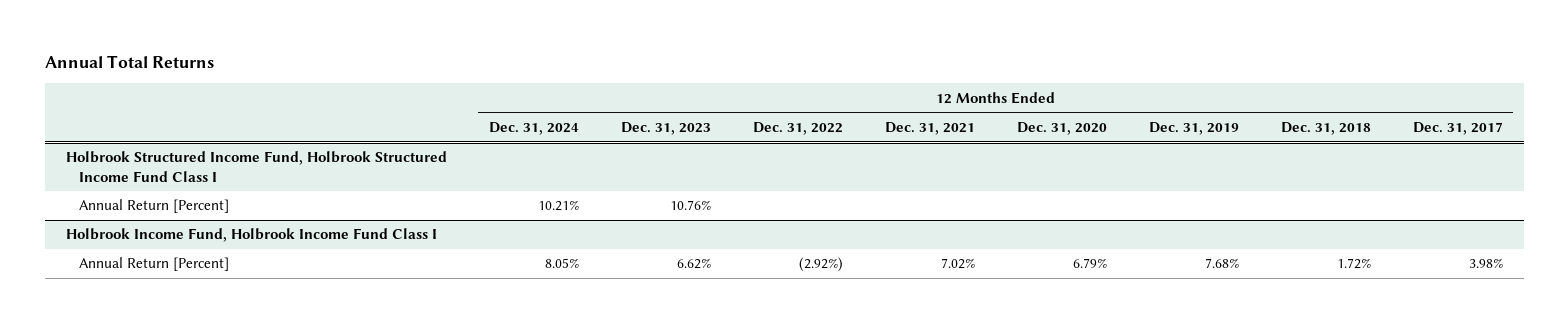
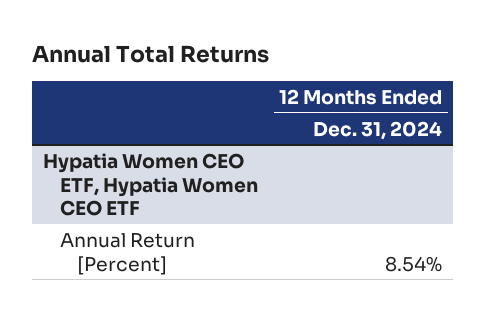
- | 12 Months Ended Dec. 31, 2024 | 12 Months Ended Dec. 31, 2023 | 12 Months Ended Dec. 31, 2022 | 12 Months Ended Dec. 31, 2021 | 12 Months Ended Dec. 31, 2020 | 12 Months Ended Dec. 31, 2019 | 12 Months Ended Dec. 31, 2018 | 12 Months Ended Dec. 31, 2017
+ | 12 Months Ended Dec. 31, 2024
- Holbrook Structured Income Fund, Holbrook Structured Income Fund Class I
- Annual Return [Percent] | 10.21% | 10.76% | | | | | |
- Holbrook Income Fund, Holbrook Income Fund Class I
- Annual Return [Percent] | 8.05% | 6.62% | (2.92%) | 7.02% | 6.79% | 7.68% | 1.72% | 3.98%
+ Hypatia Women CEO ETF, Hypatia Women CEO ETF
+ Annual Return [Percent] | 8.54%

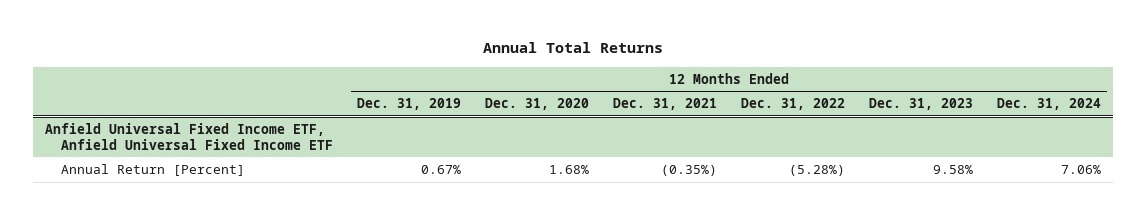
- | 12 Months Ended Dec. 31, 2024
+ | 12 Months Ended Dec. 31, 2019 | 12 Months Ended Dec. 31, 2020 | 12 Months Ended Dec. 31, 2021 | 12 Months Ended Dec. 31, 2022 | 12 Months Ended Dec. 31, 2023 | 12 Months Ended Dec. 31, 2024
- Hypatia Women CEO ETF, Hypatia Women CEO ETF
- Annual Return [Percent] | 8.54%
+ Anfield Universal Fixed Income ETF, Anfield Universal Fixed Income ETF
+ Annual Return [Percent] | 0.67% | 1.68% | (0.35%) | (5.28%) | 9.58% | 7.06%

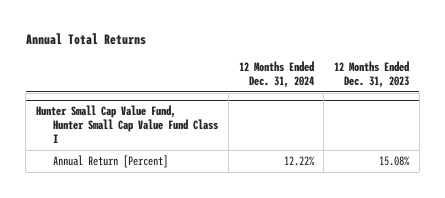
- | 12 Months Ended Dec. 31, 2019 | 12 Months Ended Dec. 31, 2020 | 12 Months Ended Dec. 31, 2021 | 12 Months Ended Dec. 31, 2022 | 12 Months Ended Dec. 31, 2023 | 12 Months Ended Dec. 31, 2024
+ | 12 Months Ended Dec. 31, 2024 | 12 Months Ended Dec. 31, 2023
- Anfield Universal Fixed Income ETF, Anfield Universal Fixed Income ETF
- Annual Return [Percent] | 0.67% | 1.68% | (0.35%) | (5.28%) | 9.58% | 7.06%
+ Hunter Small Cap Value Fund, Hunter Small Cap Value Fund Class I
+ Annual Return [Percent] | 12.22% | 15.08%

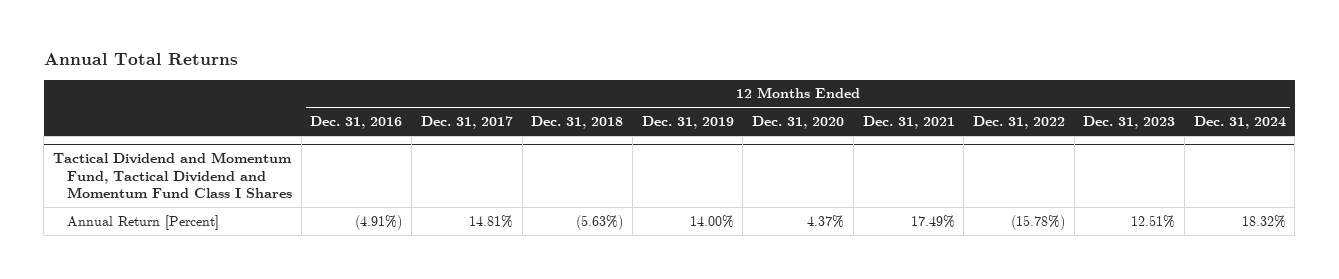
- | 12 Months Ended Dec. 31, 2024 | 12 Months Ended Dec. 31, 2023
+ | 12 Months Ended Dec. 31, 2016 | 12 Months Ended Dec. 31, 2017 | 12 Months Ended Dec. 31, 2018 | 12 Months Ended Dec. 31, 2019 | 12 Months Ended Dec. 31, 2020 | 12 Months Ended Dec. 31, 2021 | 12 Months Ended Dec. 31, 2022 | 12 Months Ended Dec. 31, 2023 | 12 Months Ended Dec. 31, 2024
- Hunter Small Cap Value Fund, Hunter Small Cap Value Fund Class I
- Annual Return [Percent] | 12.22% | 15.08%
+ Tactical Dividend and Momentum Fund, Tactical Dividend and Momentum Fund Class I Shares
+ Annual Return [Percent] | (4.91%) | 14.81% | (5.63%) | 14.00% | 4.37% | 17.49% | (15.78%) | 12.51% | 18.32%

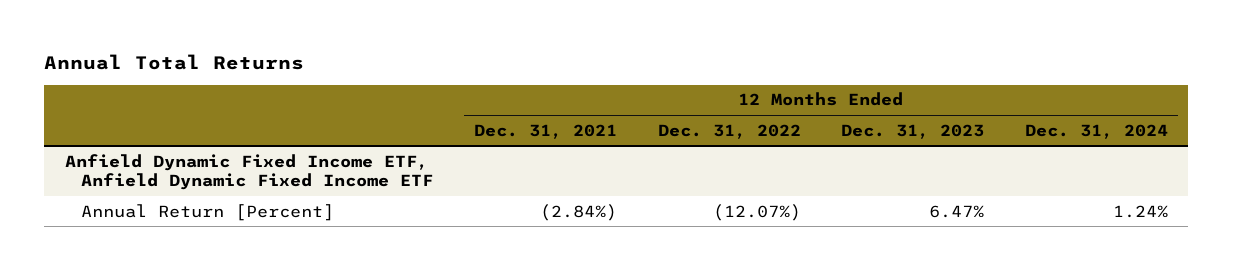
- | 12 Months Ended Dec. 31, 2016 | 12 Months Ended Dec. 31, 2017 | 12 Months Ended Dec. 31, 2018 | 12 Months Ended Dec. 31, 2019 | 12 Months Ended Dec. 31, 2020 | 12 Months Ended Dec. 31, 2021 | 12 Months Ended Dec. 31, 2022 | 12 Months Ended Dec. 31, 2023 | 12 Months Ended Dec. 31, 2024
+ | 12 Months Ended Dec. 31, 2021 | 12 Months Ended Dec. 31, 2022 | 12 Months Ended Dec. 31, 2023 | 12 Months Ended Dec. 31, 2024
- Tactical Dividend and Momentum Fund, Tactical Dividend and Momentum Fund Class I Shares
- Annual Return [Percent] | (4.91%) | 14.81% | (5.63%) | 14.00% | 4.37% | 17.49% | (15.78%) | 12.51% | 18.32%
+ Anfield Dynamic Fixed Income ETF, Anfield Dynamic Fixed Income ETF
+ Annual Return [Percent] | (2.84%) | (12.07%) | 6.47% | 1.24%

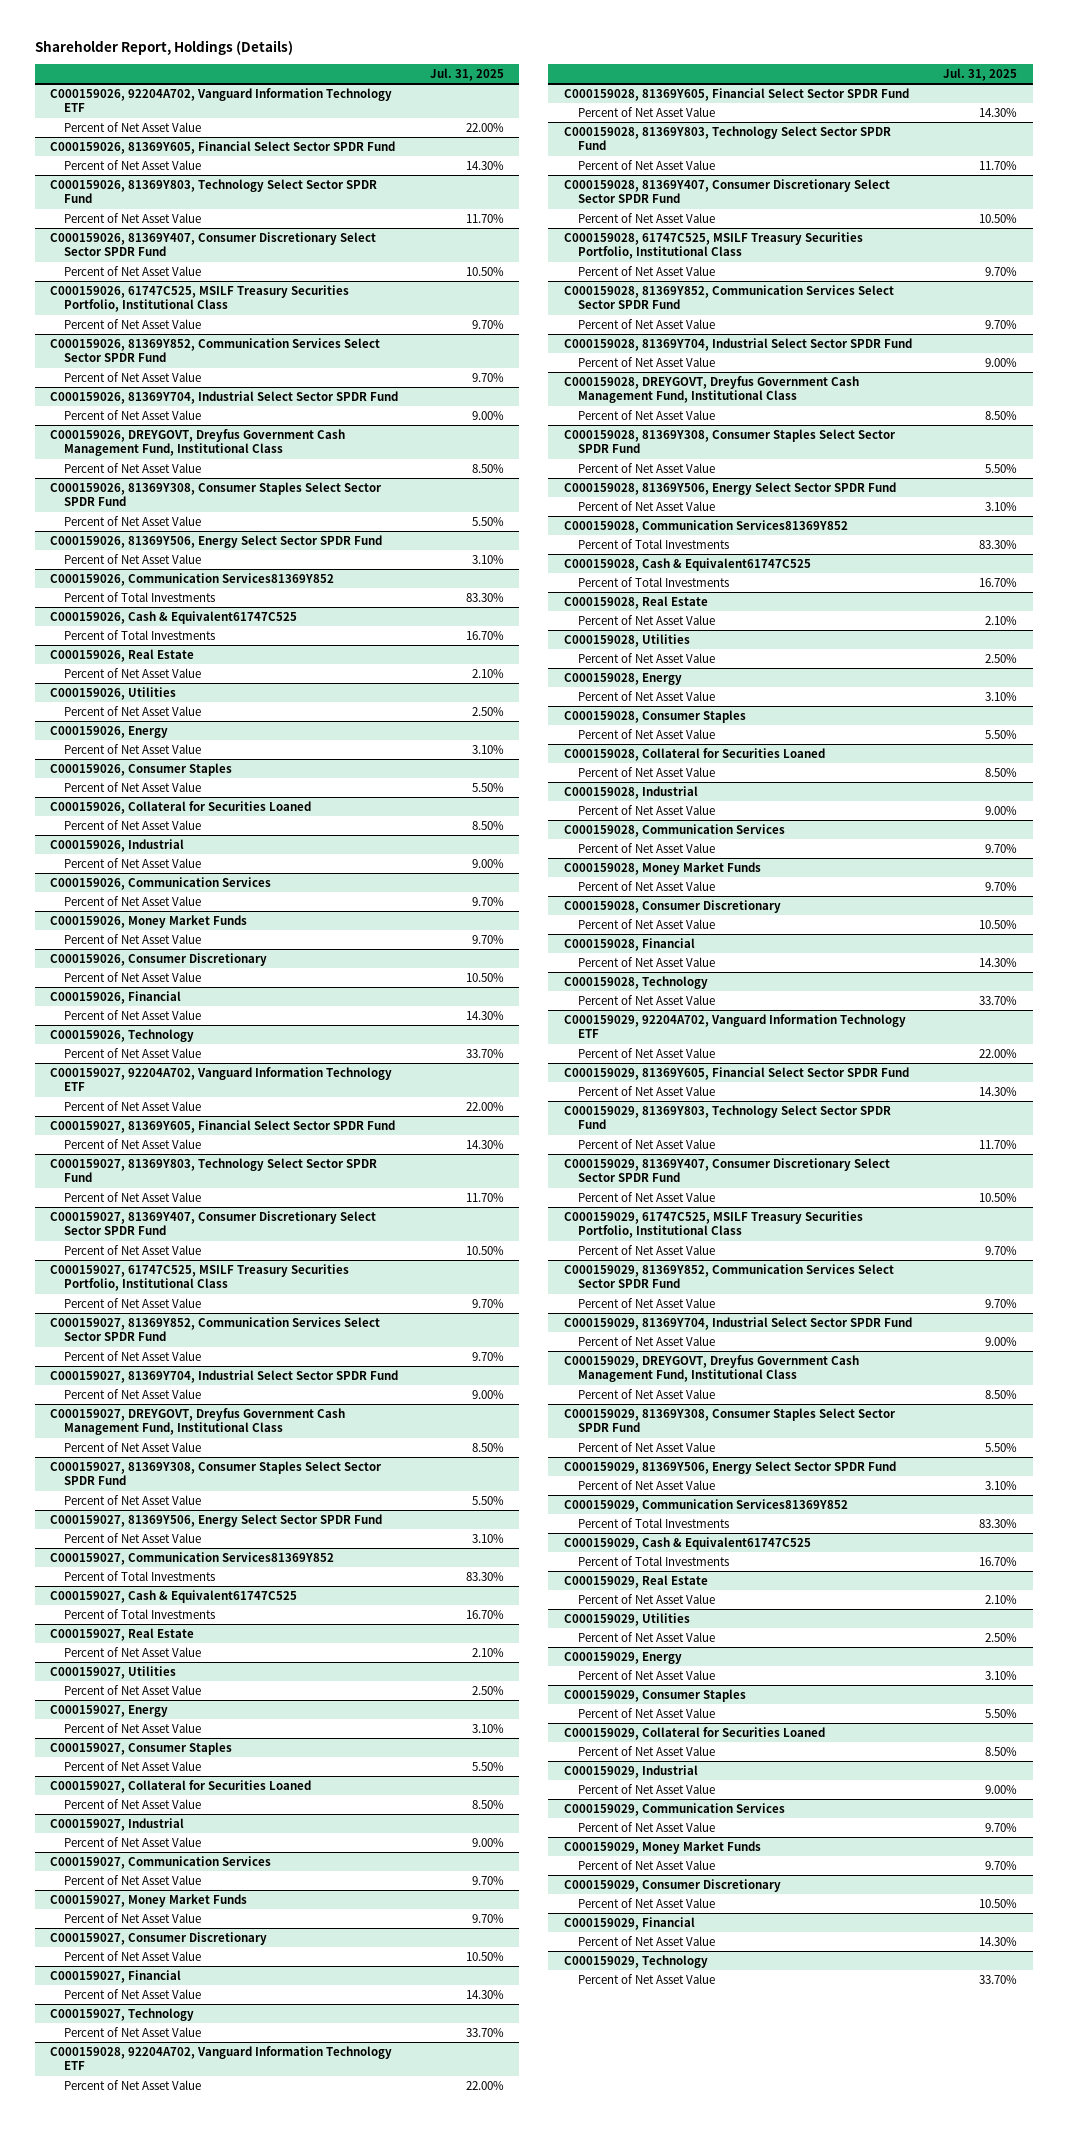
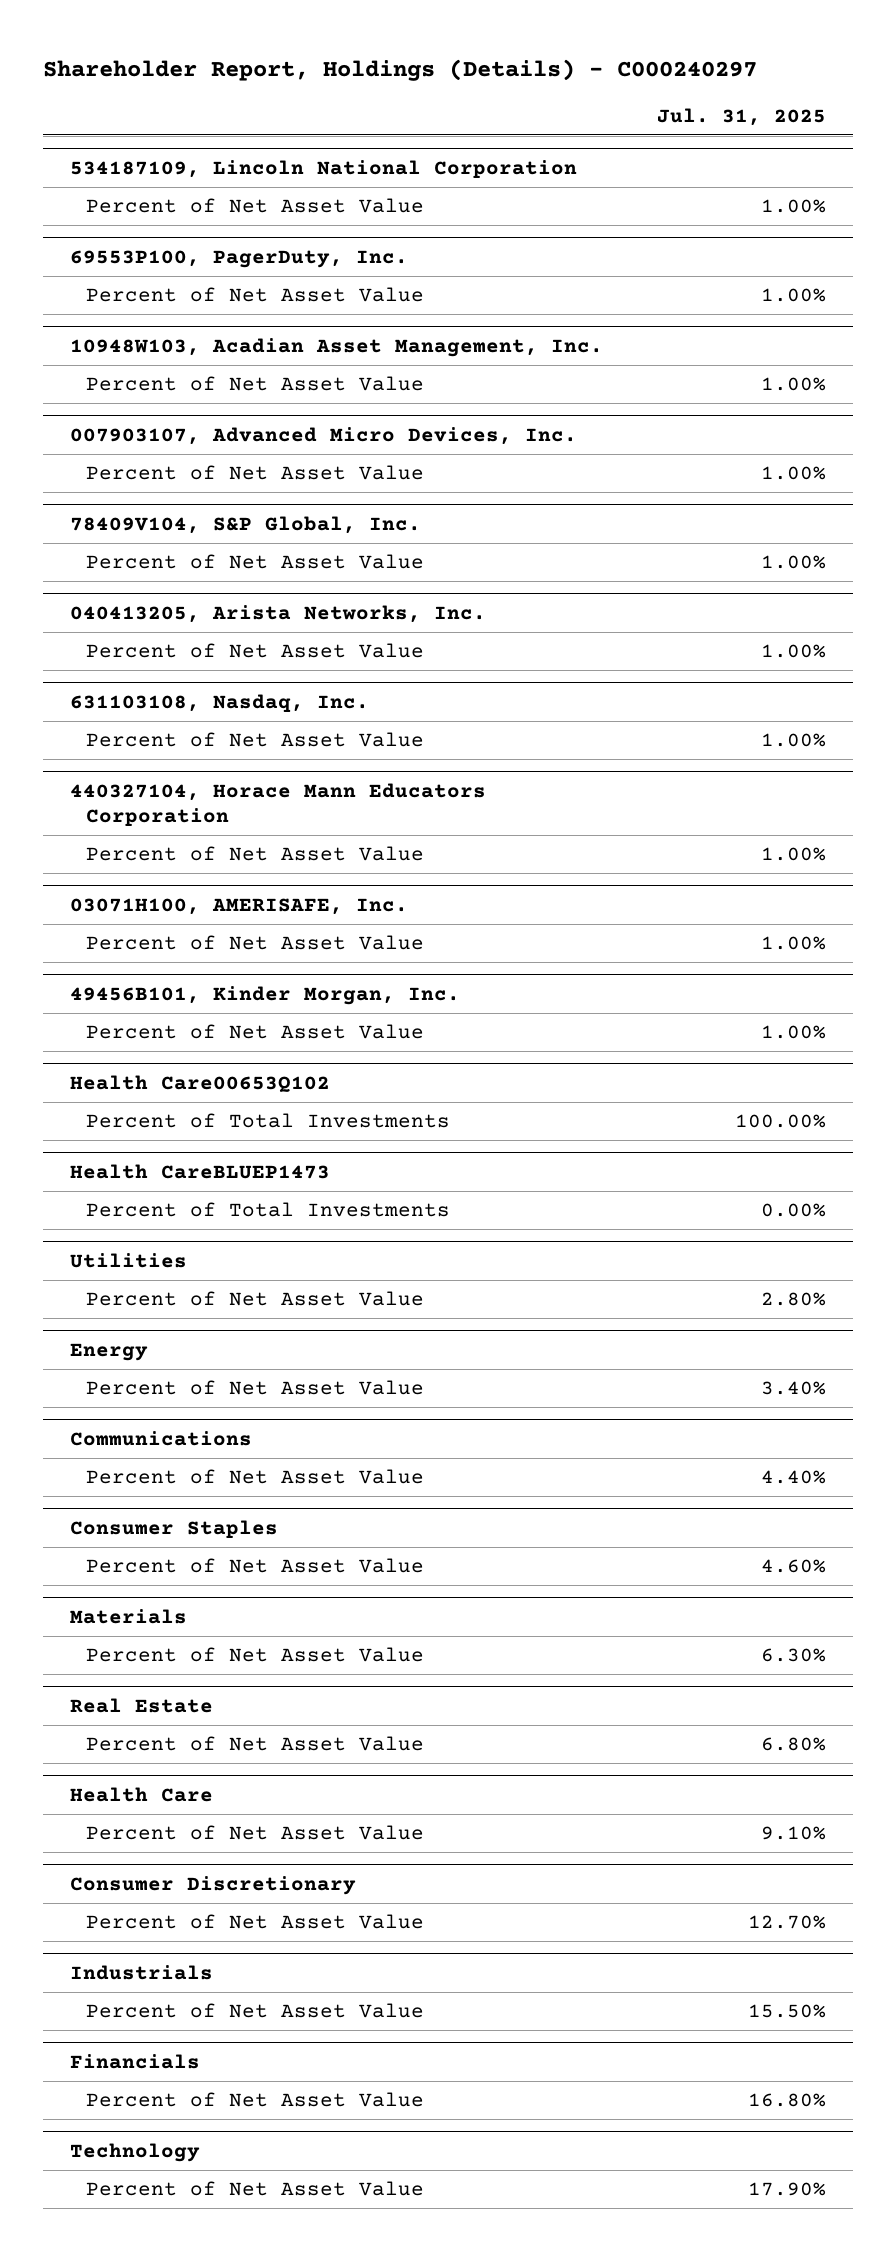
- Shareholder Report, Holdings (Details)
+ Shareholder Report, Holdings (Details) - C000240297
- C000159026, 92204A702, Vanguard Information Technology ETF
- Percent of Net Asset Value | 22.00%
- C000159026, 81369Y605, Financial Select Sector SPDR Fund
- Percent of Net Asset Value | 14.30%
- C000159026, 81369Y803, Technology Select Sector SPDR Fund
- Percent of Net Asset Value | 11.70%
- C000159026, 81369Y407, Consumer Discretionary Select Sector SPDR Fund
- Percent of Net Asset Value | 10.50%
- C000159026, 61747C525, MSILF Treasury Securities Portfolio, Institutional Class
- Percent of Net Asset Value | 9.70%
- C000159026, 81369Y852, Communication Services Select Sector SPDR Fund
- Percent of Net Asset Value | 9.70%
- C000159026, 81369Y704, Industrial Select Sector SPDR Fund
- Percent of Net Asset Value | 9.00%
- C000159026, DREYGOVT, Dreyfus Government Cash Management Fund, Institutional Class
- Percent of Net Asset Value | 8.50%
- C000159026, 81369Y308, Consumer Staples Select Sector SPDR Fund
- Percent of Net Asset Value | 5.50%
- C000159026, 81369Y506, Energy Select Sector SPDR Fund
- Percent of Net Asset Value | 3.10%
- C000159026, Communication Services81369Y852
- Percent of Total Investments | 83.30%
- C000159026, Cash & Equivalent61747C525
- Percent of Total Investments | 16.70%
- C000159026, Real Estate
- Percent of Net Asset Value | 2.10%
- C000159026, Utilities
- Percent of Net Asset Value | 2.50%
- C000159026, Energy
- Percent of Net Asset Value | 3.10%
- C000159026, Consumer Staples
- Percent of Net Asset Value | 5.50%
- C000159026, Collateral for Securities Loaned
- Percent of Net Asset Value | 8.50%
- C000159026, Industrial
- Percent of Net Asset Value | 9.00%
- C000159026, Communication Services
- Percent of Net Asset Value | 9.70%
- C000159026, Money Market Funds
- Percent of Net Asset Value | 9.70%
- C000159026, Consumer Discretionary
- Percent of Net Asset Value | 10.50%
- C000159026, Financial
- Percent of Net Asset Value | 14.30%
- C000159026, Technology
- Percent of Net Asset Value | 33.70%
- C000159027, 92204A702, Vanguard Information Technology ETF
- Percent of Net Asset Value | 22.00%
- C000159027, 81369Y605, Financial Select Sector SPDR Fund
- Percent of Net Asset Value | 14.30%
- C000159027, 81369Y803, Technology Select Sector SPDR Fund
- Percent of Net Asset Value | 11.70%
- C000159027, 81369Y407, Consumer Discretionary Select Sector SPDR Fund
- Percent of Net Asset Value | 10.50%
- C000159027, 61747C525, MSILF Treasury Securities Portfolio, Institutional Class
- Percent of Net Asset Value | 9.70%
- C000159027, 81369Y852, Communication Services Select Sector SPDR Fund
- Percent of Net Asset Value | 9.70%
- C000159027, 81369Y704, Industrial Select Sector SPDR Fund
- Percent of Net Asset Value | 9.00%
- C000159027, DREYGOVT, Dreyfus Government Cash Management Fund, Institutional Class
- Percent of Net Asset Value | 8.50%
- C000159027, 81369Y308, Consumer Staples Select Sector SPDR Fund
- Percent of Net Asset Value | 5.50%
- C000159027, 81369Y506, Energy Select Sector SPDR Fund
- Percent of Net Asset Value | 3.10%
- C000159027, Communication Services81369Y852
- Percent of Total Investments | 83.30%
- C000159027, Cash & Equivalent61747C525
- Percent of Total Investments | 16.70%
- C000159027, Real Estate
- Percent of Net Asset Value | 2.10%
- C000159027, Utilities
- Percent of Net Asset Value | 2.50%
- C000159027, Energy
- Percent of Net Asset Value | 3.10%
- C000159027, Consumer Staples
- Percent of Net Asset Value | 5.50%
- C000159027, Collateral for Securities Loaned
- Percent of Net Asset Value | 8.50%
- C000159027, Industrial
- Percent of Net Asset Value | 9.00%
- C000159027, Communication Services
- Percent of Net Asset Value | 9.70%
- C000159027, Money Market Funds
- Percent of Net Asset Value | 9.70%
- C000159027, Consumer Discretionary
- Percent of Net Asset Value | 10.50%
- C000159027, Financial
- Percent of Net Asset Value | 14.30%
- C000159027, Technology
- Percent of Net Asset Value | 33.70%
- C000159028, 92204A702, Vanguard Information Technology ETF
- Percent of Net Asset Value | 22.00%
- C000159028, 81369Y605, Financial Select Sector SPDR Fund
- Percent of Net Asset Value | 14.30%
- C000159028, 81369Y803, Technology Select Sector SPDR Fund
- Percent of Net Asset Value | 11.70%
- C000159028, 81369Y407, Consumer Discretionary Select Sector SPDR Fund
- Percent of Net Asset Value | 10.50%
- C000159028, 61747C525, MSILF Treasury Securities Portfolio, Institutional Class
- Percent of Net Asset Value | 9.70%
- C000159028, 81369Y852, Communication Services Select Sector SPDR Fund
- Percent of Net Asset Value | 9.70%
- C000159028, 81369Y704, Industrial Select Sector SPDR Fund
- Percent of Net Asset Value | 9.00%
- C000159028, DREYGOVT, Dreyfus Government Cash Management Fund, Institutional Class
- Percent of Net Asset Value | 8.50%
- C000159028, 81369Y308, Consumer Staples Select Sector SPDR Fund
- Percent of Net Asset Value | 5.50%
- C000159028, 81369Y506, Energy Select Sector SPDR Fund
- Percent of Net Asset Value | 3.10%
- C000159028, Communication Services81369Y852
- Percent of Total Investments | 83.30%
- C000159028, Cash & Equivalent61747C525
- Percent of Total Investments | 16.70%
- C000159028, Real Estate
- Percent of Net Asset Value | 2.10%
- C000159028, Utilities
- Percent of Net Asset Value | 2.50%
- C000159028, Energy
- Percent of Net Asset Value | 3.10%
- C000159028, Consumer Staples
- Percent of Net Asset Value | 5.50%
- C000159028, Collateral for Securities Loaned
- Percent of Net Asset Value | 8.50%
- C000159028, Industrial
- Percent of Net Asset Value | 9.00%
- C000159028, Communication Services
- Percent of Net Asset Value | 9.70%
- C000159028, Money Market Funds
- Percent of Net Asset Value | 9.70%
- C000159028, Consumer Discretionary
- Percent of Net Asset Value | 10.50%
- C000159028, Financial
- Percent of Net Asset Value | 14.30%
- C000159028, Technology
- Percent of Net Asset Value | 33.70%
- C000159029, 92204A702, Vanguard Information Technology ETF
- Percent of Net Asset Value | 22.00%
- C000159029, 81369Y605, Financial Select Sector SPDR Fund
- Percent of Net Asset Value | 14.30%
- C000159029, 81369Y803, Technology Select Sector SPDR Fund
- Percent of Net Asset Value | 11.70%
- C000159029, 81369Y407, Consumer Discretionary Select Sector SPDR Fund
- Percent of Net Asset Value | 10.50%
- C000159029, 61747C525, MSILF Treasury Securities Portfolio, Institutional Class
- Percent of Net Asset Value | 9.70%
- C000159029, 81369Y852, Communication Services Select Sector SPDR Fund
- Percent of Net Asset Value | 9.70%
- C000159029, 81369Y704, Industrial Select Sector SPDR Fund
- Percent of Net Asset Value | 9.00%
- C000159029, DREYGOVT, Dreyfus Government Cash Management Fund, Institutional Class
- Percent of Net Asset Value | 8.50%
- C000159029, 81369Y308, Consumer Staples Select Sector SPDR Fund
- Percent of Net Asset Value | 5.50%
- C000159029, 81369Y506, Energy Select Sector SPDR Fund
- Percent of Net Asset Value | 3.10%
- C000159029, Communication Services81369Y852
- Percent of Total Investments | 83.30%
- C000159029, Cash & Equivalent61747C525
- Percent of Total Investments | 16.70%
- C000159029, Real Estate
- Percent of Net Asset Value | 2.10%
- C000159029, Utilities
- Percent of Net Asset Value | 2.50%
- C000159029, Energy
- Percent of Net Asset Value | 3.10%
- C000159029, Consumer Staples
- Percent of Net Asset Value | 5.50%
- C000159029, Collateral for Securities Loaned
- Percent of Net Asset Value | 8.50%
- C000159029, Industrial
- Percent of Net Asset Value | 9.00%
- C000159029, Communication Services
- Percent of Net Asset Value | 9.70%
- C000159029, Money Market Funds
- Percent of Net Asset Value | 9.70%
- C000159029, Consumer Discretionary
- Percent of Net Asset Value | 10.50%
- C000159029, Financial
- Percent of Net Asset Value | 14.30%
- C000159029, Technology
- Percent of Net Asset Value | 33.70%
+ 534187109, Lincoln National Corporation
+ Percent of Net Asset Value | 1.00%
+ 69553P100, PagerDuty, Inc.
+ Percent of Net Asset Value | 1.00%
+ 10948W103, Acadian Asset Management, Inc.
+ Percent of Net Asset Value | 1.00%
+ 007903107, Advanced Micro Devices, Inc.
+ Percent of Net Asset Value | 1.00%
+ 78409V104, S&P Global, Inc.
+ Percent of Net Asset Value | 1.00%
+ 040413205, Arista Networks, Inc.
+ Percent of Net Asset Value | 1.00%
+ 631103108, Nasdaq, Inc.
+ Percent of Net Asset Value | 1.00%
+ 440327104, Horace Mann Educators Corporation
+ Percent of Net Asset Value | 1.00%
+ 03071H100, AMERISAFE, Inc.
+ Percent of Net Asset Value | 1.00%
+ 49456B101, Kinder Morgan, Inc.
+ Percent of Net Asset Value | 1.00%
+ Health Care00653Q102
+ Percent of Total Investments | 100.00%
+ Health CareBLUEP1473
+ Percent of Total Investments | 0.00%
+ Utilities
+ Percent of Net Asset Value | 2.80%
+ Energy
+ Percent of Net Asset Value | 3.40%
+ Communications
+ Percent of Net Asset Value | 4.40%
+ Consumer Staples
+ Percent of Net Asset Value | 4.60%
+ Materials
+ Percent of Net Asset Value | 6.30%
+ Real Estate
+ Percent of Net Asset Value | 6.80%
+ Health Care
+ Percent of Net Asset Value | 9.10%
+ Consumer Discretionary
+ Percent of Net Asset Value | 12.70%
+ Industrials
+ Percent of Net Asset Value | 15.50%
+ Financials
+ Percent of Net Asset Value | 16.80%
+ Technology
+ Percent of Net Asset Value | 17.90%

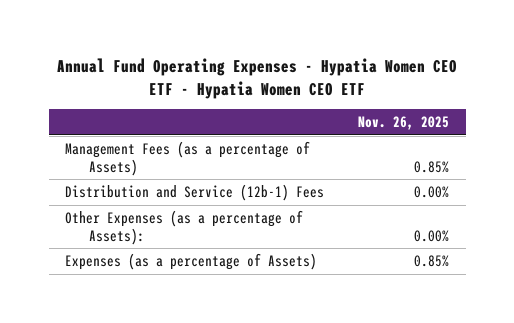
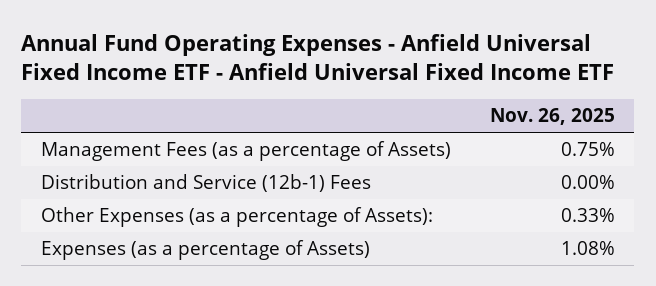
- Annual Fund Operating Expenses - Hypatia Women CEO ETF - Hypatia Women CEO ETF
+ Annual Fund Operating Expenses - Anfield Universal Fixed Income ETF - Anfield Universal Fixed Income ETF
- Management Fees (as a percentage of Assets) | 0.85%
+ Management Fees (as a percentage of Assets) | 0.75%
- Other Expenses (as a percentage of Assets): | 0.00%
- Expenses (as a percentage of Assets) | 0.85%
+ Other Expenses (as a percentage of Assets): | 0.33%
+ Expenses (as a percentage of Assets) | 1.08%

